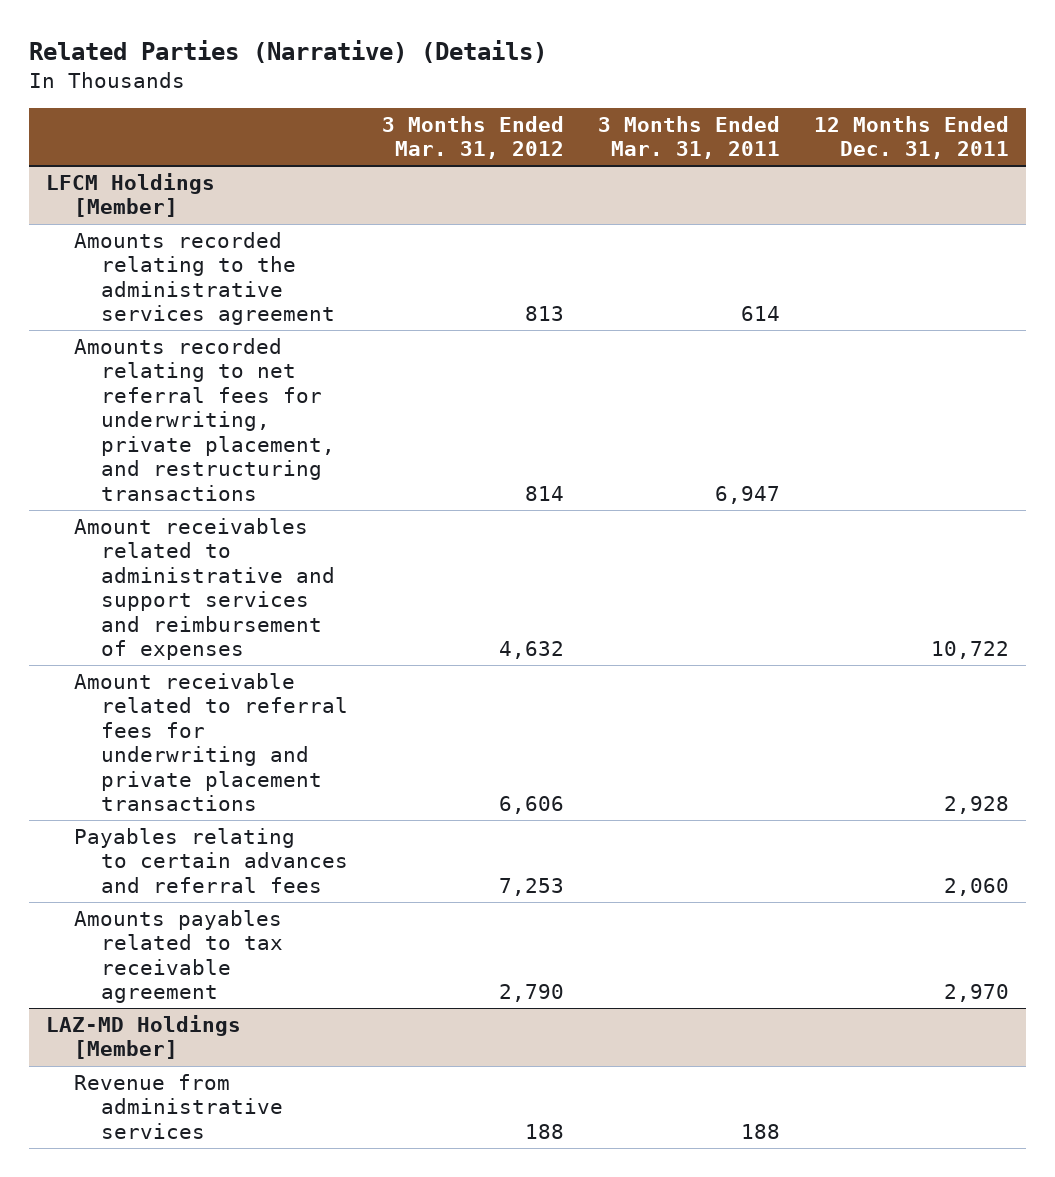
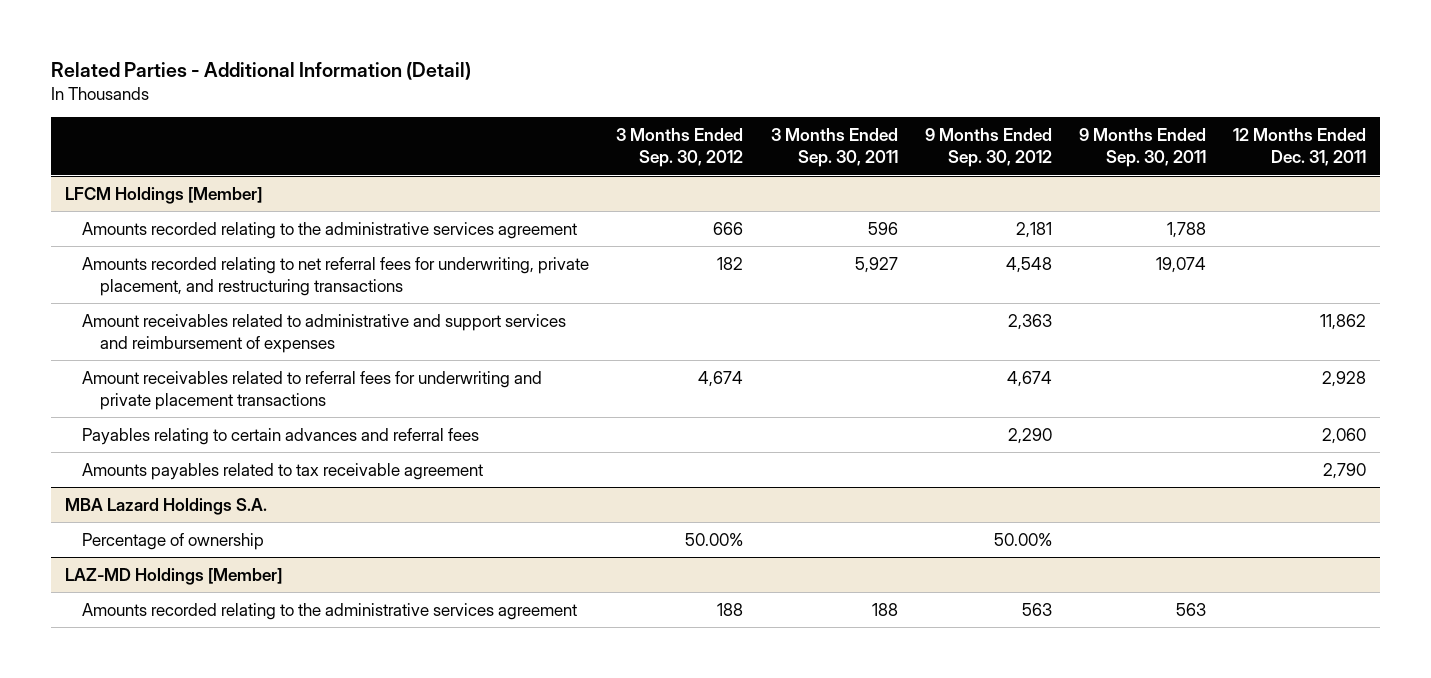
- Related Parties (Narrative) (Details)
+ Related Parties - Additional Information (Detail)
- | 3 Months Ended Mar. 31, 2012 | 3 Months Ended Mar. 31, 2011 | 12 Months Ended Dec. 31, 2011
+ | 3 Months Ended Sep. 30, 2012 | 3 Months Ended Sep. 30, 2011 | 9 Months Ended Sep. 30, 2012 | 9 Months Ended Sep. 30, 2011 | 12 Months Ended Dec. 31, 2011
@ LFCM Holdings [Member]
- Amount receivables related to administrative and support services and reimbursement of expenses | 4,632 | | 10,722
- Amount receivable related to referral fees for underwriting and private placement transactions | 6,606 | | 2,928
+ Amount receivables related to administrative and support services and reimbursement of expenses | | | 2,363 | | 11,862
+ Amount receivables related to referral fees for underwriting and private placement transactions | 4,674 | | 4,674 | | 2,928
- Amounts payables related to tax receivable agreement | 2,790 | | 2,970
+ Amounts payables related to tax receivable agreement | | | | | 2,790
+ MBA Lazard Holdings S.A.
+ Percentage of ownership | 50.00% | | 50.00% | |
@ LAZ-MD Holdings [Member]
- Revenue from administrative services | 188 | 188 |
+ Amounts recorded relating to the administrative services agreement | 188 | 188 | 563 | 563 |

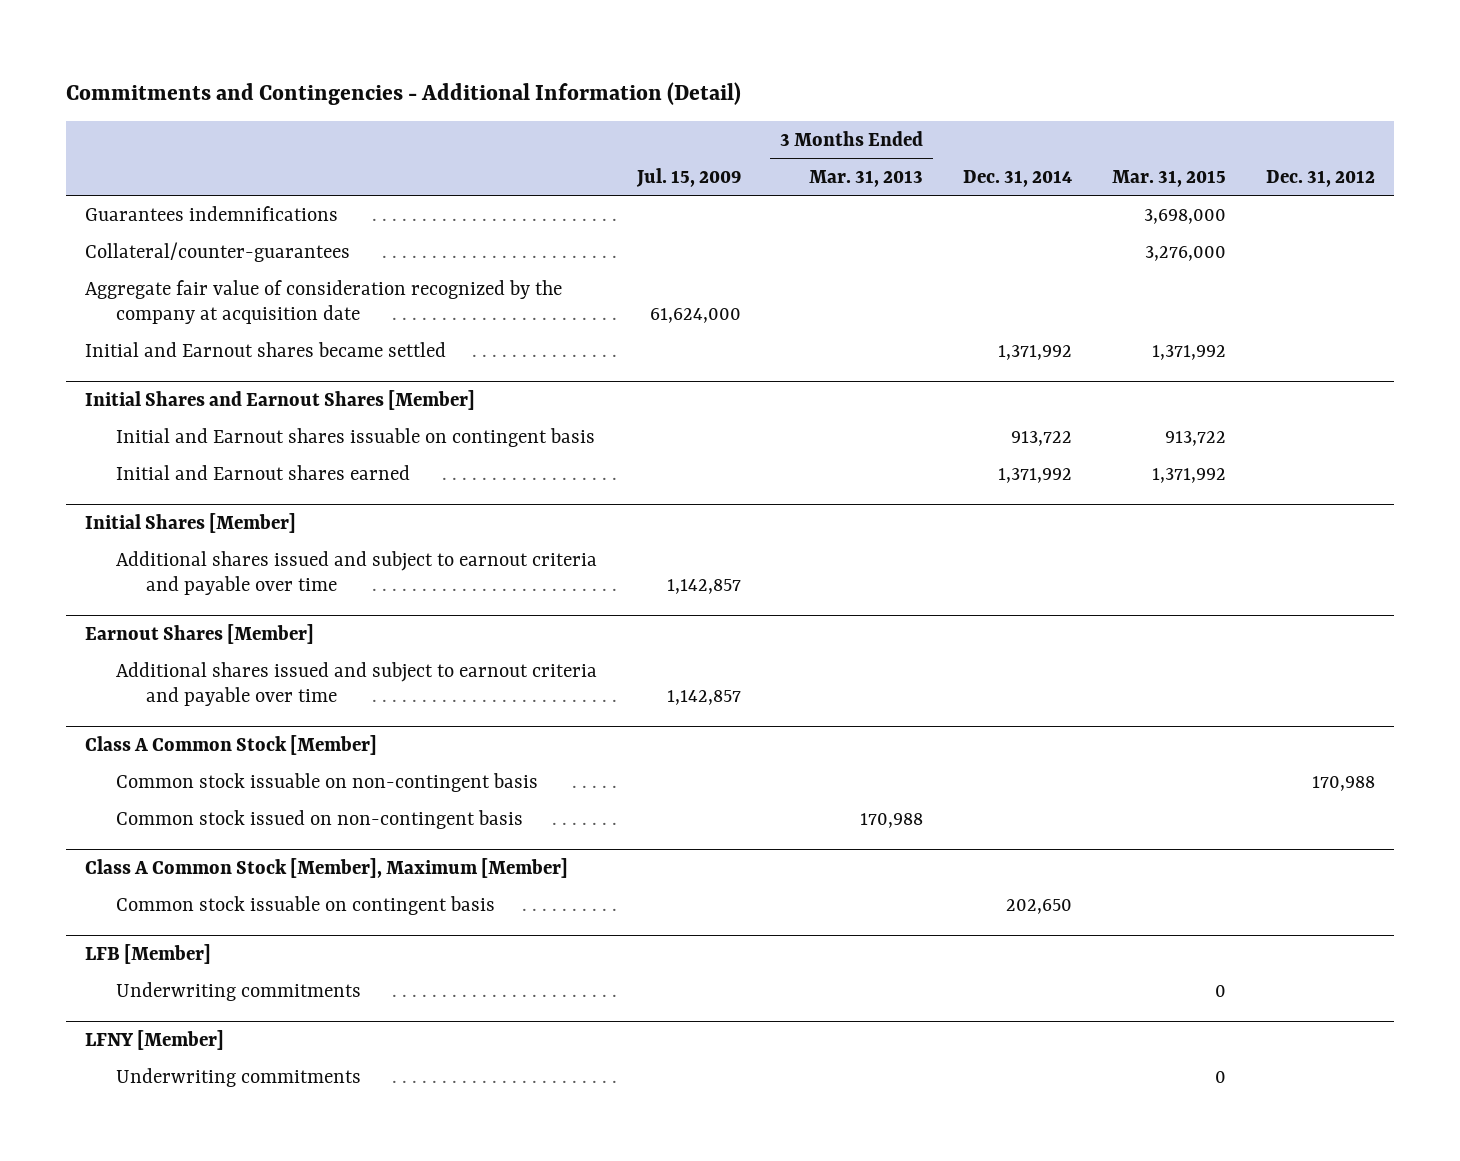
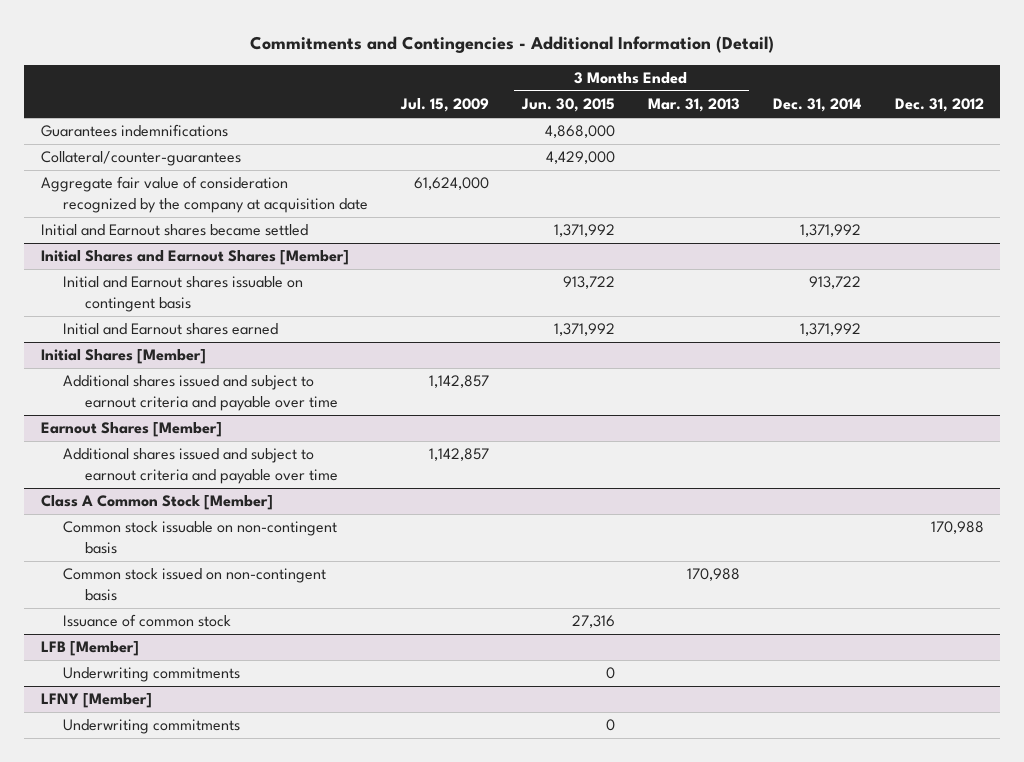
- | Jul. 15, 2009 | 3 Months Ended Mar. 31, 2013 | Dec. 31, 2014 | Mar. 31, 2015 | Dec. 31, 2012
+ | Jul. 15, 2009 | 3 Months Ended Jun. 30, 2015 | 3 Months Ended Mar. 31, 2013 | Dec. 31, 2014 | Dec. 31, 2012
- Class A Common Stock [Member], Maximum [Member]
- Common stock issuable on contingent basis | | | 202,650 | |
@ Class A Common Stock [Member]
+ Issuance of common stock | | 27,316 | | |

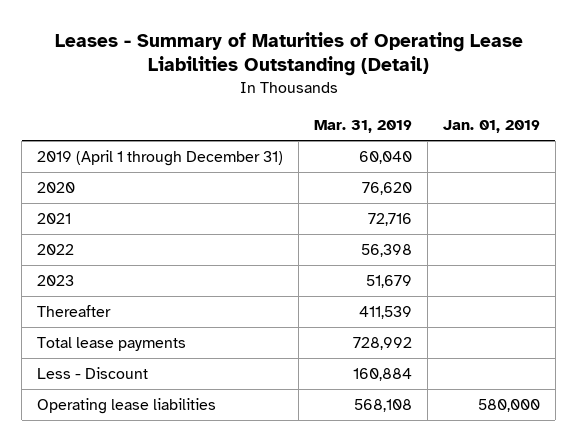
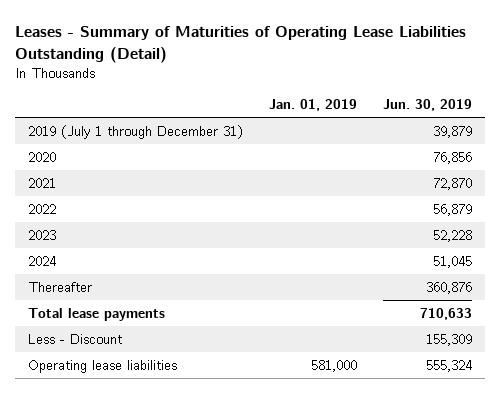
- | Mar. 31, 2019 | Jan. 01, 2019
+ | Jan. 01, 2019 | Jun. 30, 2019
- 2019 (April 1 through December 31) | 60,040 |
+ 2019 (July 1 through December 31) | | 39,879
+ 2024 | | 51,045
- Operating lease liabilities | 568,108 | 580,000
+ Operating lease liabilities | 581,000 | 555,324

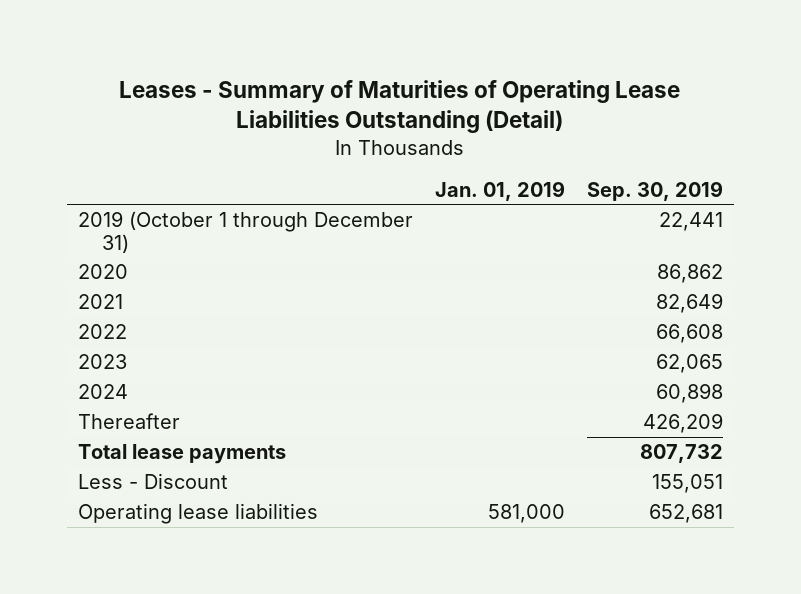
- | Jan. 01, 2019 | Jun. 30, 2019
+ | Jan. 01, 2019 | Sep. 30, 2019
- 2019 (July 1 through December 31) | | 39,879
+ 2019 (October 1 through December 31) | | 22,441

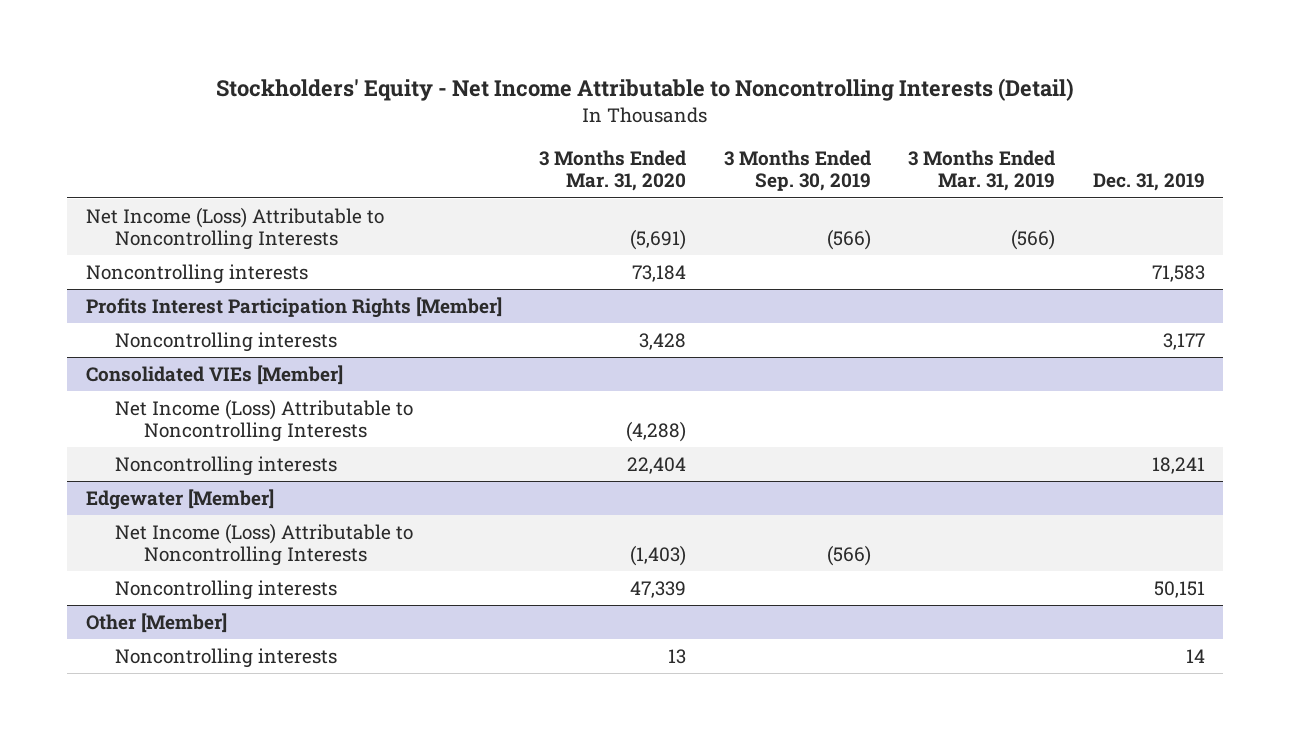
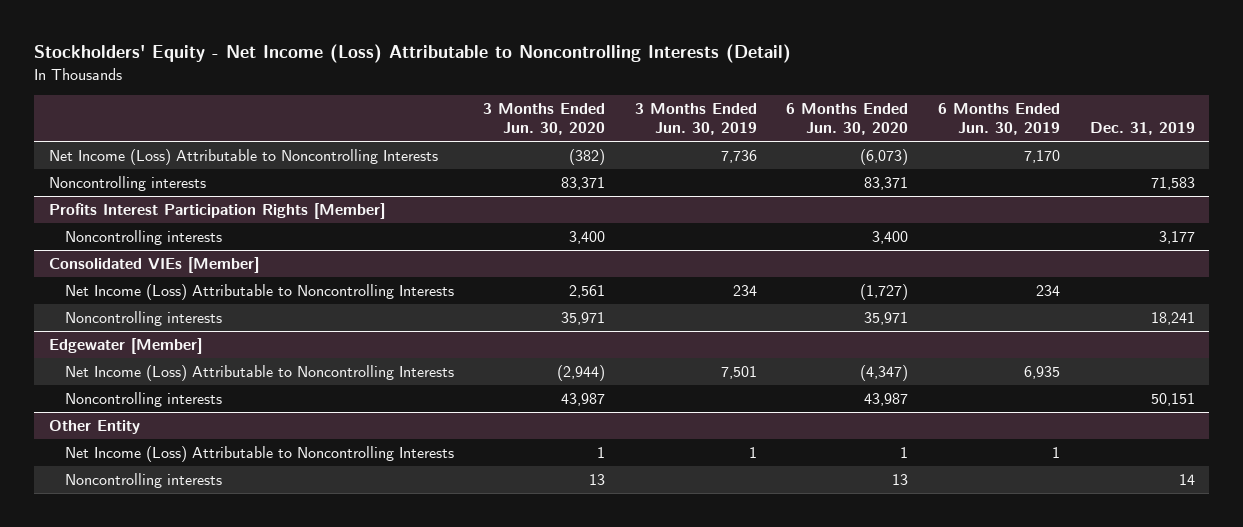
- Stockholders' Equity - Net Income Attributable to Noncontrolling Interests (Detail)
+ Stockholders' Equity - Net Income (Loss) Attributable to Noncontrolling Interests (Detail)
- | 3 Months Ended Mar. 31, 2020 | 3 Months Ended Sep. 30, 2019 | 3 Months Ended Mar. 31, 2019 | Dec. 31, 2019
+ | 3 Months Ended Jun. 30, 2020 | 3 Months Ended Jun. 30, 2019 | 6 Months Ended Jun. 30, 2020 | 6 Months Ended Jun. 30, 2019 | Dec. 31, 2019
- Other [Member]
+ Other Entity
+ Net Income (Loss) Attributable to Noncontrolling Interests | 1 | 1 | 1 | 1 |

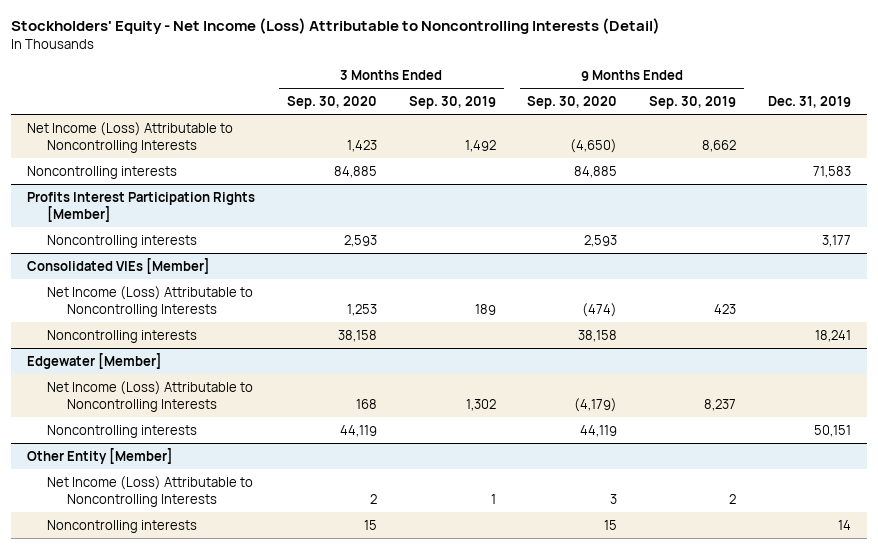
- | 3 Months Ended Jun. 30, 2020 | 3 Months Ended Jun. 30, 2019 | 6 Months Ended Jun. 30, 2020 | 6 Months Ended Jun. 30, 2019 | Dec. 31, 2019
+ | 3 Months Ended Sep. 30, 2020 | 3 Months Ended Sep. 30, 2019 | 9 Months Ended Sep. 30, 2020 | 9 Months Ended Sep. 30, 2019 | Dec. 31, 2019
- Other Entity
+ Other Entity [Member]

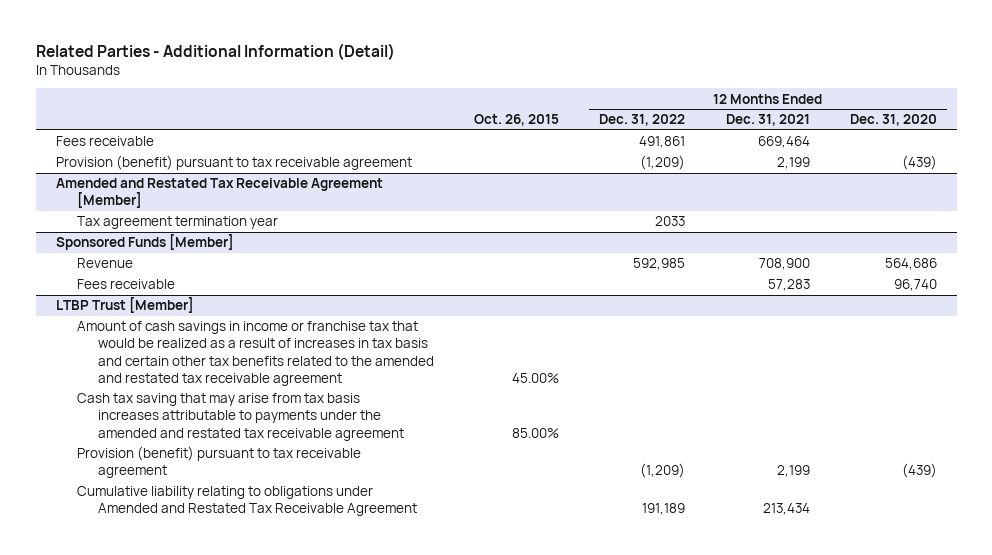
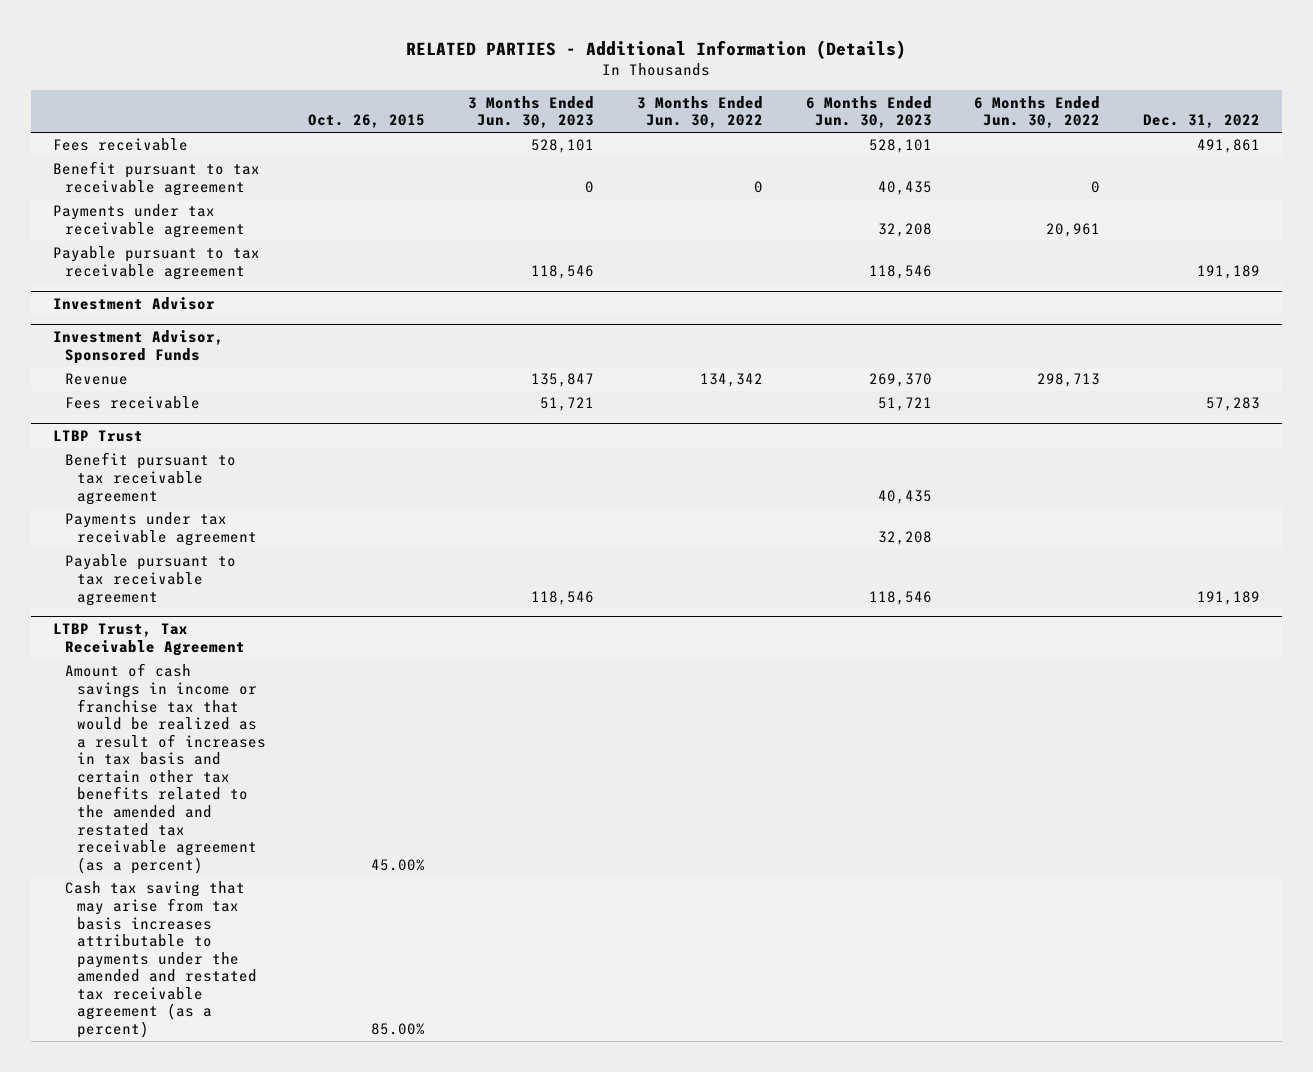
- Related Parties - Additional Information (Detail)
+ RELATED PARTIES - Additional Information (Details)
- | Oct. 26, 2015 | 12 Months Ended Dec. 31, 2022 | 12 Months Ended Dec. 31, 2021 | 12 Months Ended Dec. 31, 2020
+ | Oct. 26, 2015 | 3 Months Ended Jun. 30, 2023 | 3 Months Ended Jun. 30, 2022 | 6 Months Ended Jun. 30, 2023 | 6 Months Ended Jun. 30, 2022 | Dec. 31, 2022
- Provision (benefit) pursuant to tax receivable agreement | | (1,209) | 2,199 | (439)
- Amended and Restated Tax Receivable Agreement [Member]
- Tax agreement termination year | | 2033 | |
- Sponsored Funds [Member]
+ Benefit pursuant to tax receivable agreement | | 0 | 0 | 40,435 | 0 |
+ Payments under tax receivable agreement | | | | 32,208 | 20,961 |
+ Payable pursuant to tax receivable agreement | | 118,546 | | 118,546 | | 191,189
+ Investment Advisor
+ Investment Advisor, Sponsored Funds
- LTBP Trust [Member]
- Amount of cash savings in income or franchise tax that would be realized as a result of increases in tax basis and certain other tax benefits related to the amended and restated tax receivable agreement | 45.00% | | |
- Cash tax saving that may arise from tax basis increases attributable to payments under the amended and restated tax receivable agreement | 85.00% | | |
- Provision (benefit) pursuant to tax receivable agreement | | (1,209) | 2,199 | (439)
- Cumulative liability relating to obligations under Amended and Restated Tax Receivable Agreement | | 191,189 | 213,434 |
+ LTBP Trust
+ Benefit pursuant to tax receivable agreement | | | | 40,435 | |
+ Payments under tax receivable agreement | | | | 32,208 | |
+ Payable pursuant to tax receivable agreement | | 118,546 | | 118,546 | | 191,189
+ LTBP Trust, Tax Receivable Agreement
+ Amount of cash savings in income or franchise tax that would be realized as a result of increases in tax basis and certain other tax benefits related to the amended and restated tax receivable agreement (as a percent) | 45.00% | | | | |
+ Cash tax saving that may arise from tax basis increases attributable to payments under the amended and restated tax receivable agreement (as a percent) | 85.00% | | | | |

